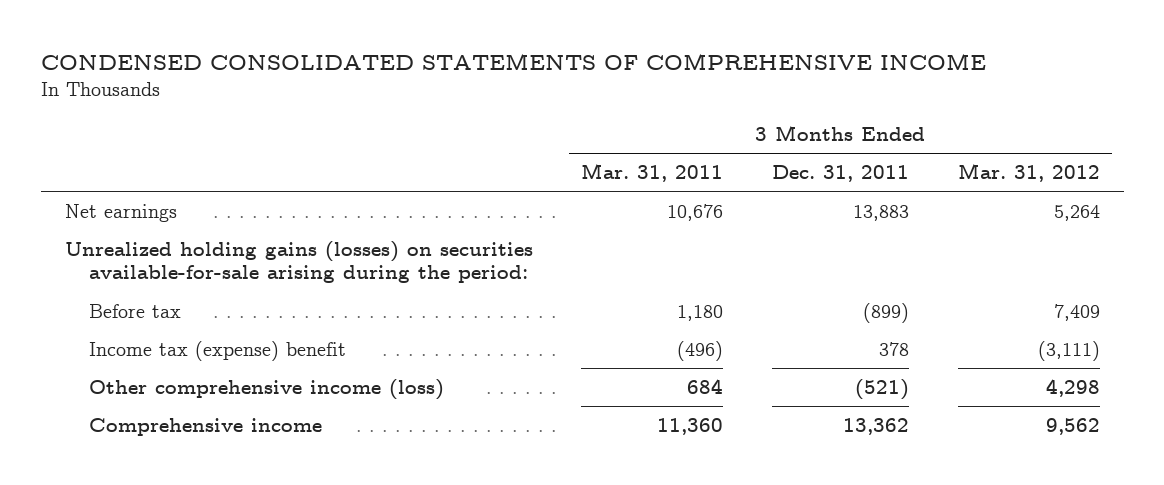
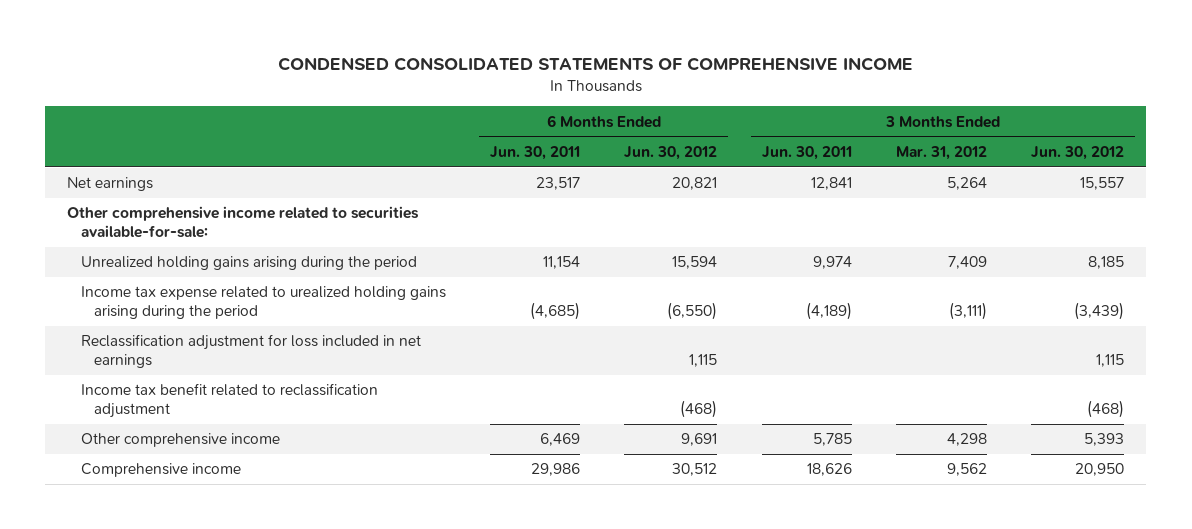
- | 3 Months Ended Mar. 31, 2011 | 3 Months Ended Dec. 31, 2011 | 3 Months Ended Mar. 31, 2012
+ | 6 Months Ended Jun. 30, 2011 | 6 Months Ended Jun. 30, 2012 | 3 Months Ended Jun. 30, 2011 | 3 Months Ended Mar. 31, 2012 | 3 Months Ended Jun. 30, 2012
- Unrealized holding gains (losses) on securities available-for-sale arising during the period:
- Before tax | 1,180 | (899) | 7,409
- Income tax (expense) benefit | (496) | 378 | (3,111)
- Other comprehensive income (loss) | 684 | (521) | 4,298
+ Other comprehensive income related to securities available-for-sale:
+ Unrealized holding gains arising during the period | 11,154 | 15,594 | 9,974 | 7,409 | 8,185
+ Income tax expense related to urealized holding gains arising during the period | (4,685) | (6,550) | (4,189) | (3,111) | (3,439)
+ Reclassification adjustment for loss included in net earnings | | 1,115 | | | 1,115
+ Income tax benefit related to reclassification adjustment | | (468) | | | (468)
+ Other comprehensive income | 6,469 | 9,691 | 5,785 | 4,298 | 5,393

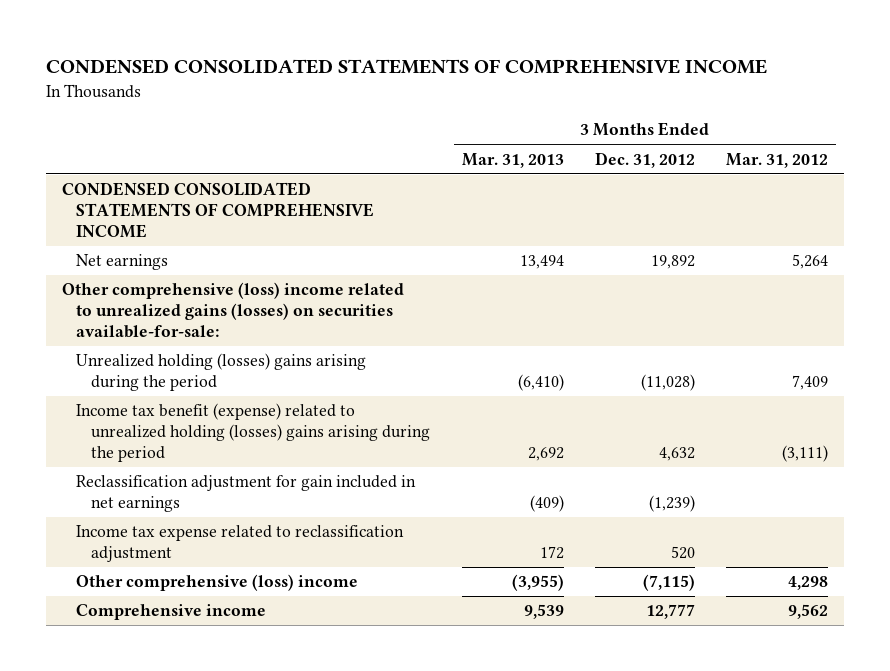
- | 6 Months Ended Jun. 30, 2011 | 6 Months Ended Jun. 30, 2012 | 3 Months Ended Jun. 30, 2011 | 3 Months Ended Mar. 31, 2012 | 3 Months Ended Jun. 30, 2012
+ | 3 Months Ended Mar. 31, 2013 | 3 Months Ended Dec. 31, 2012 | 3 Months Ended Mar. 31, 2012
+ CONDENSED CONSOLIDATED STATEMENTS OF COMPREHENSIVE INCOME
- Other comprehensive income related to securities available-for-sale:
- Unrealized holding gains arising during the period | 11,154 | 15,594 | 9,974 | 7,409 | 8,185
- Income tax expense related to urealized holding gains arising during the period | (4,685) | (6,550) | (4,189) | (3,111) | (3,439)
- Reclassification adjustment for loss included in net earnings | | 1,115 | | | 1,115
- Income tax benefit related to reclassification adjustment | | (468) | | | (468)
- Other comprehensive income | 6,469 | 9,691 | 5,785 | 4,298 | 5,393
+ Other comprehensive (loss) income related to unrealized gains (losses) on securities available-for-sale:
+ Unrealized holding (losses) gains arising during the period | (6,410) | (11,028) | 7,409
+ Income tax benefit (expense) related to unrealized holding (losses) gains arising during the period | 2,692 | 4,632 | (3,111)
+ Reclassification adjustment for gain included in net earnings | (409) | (1,239) |
+ Income tax expense related to reclassification adjustment | 172 | 520 |
+ Other comprehensive (loss) income | (3,955) | (7,115) | 4,298

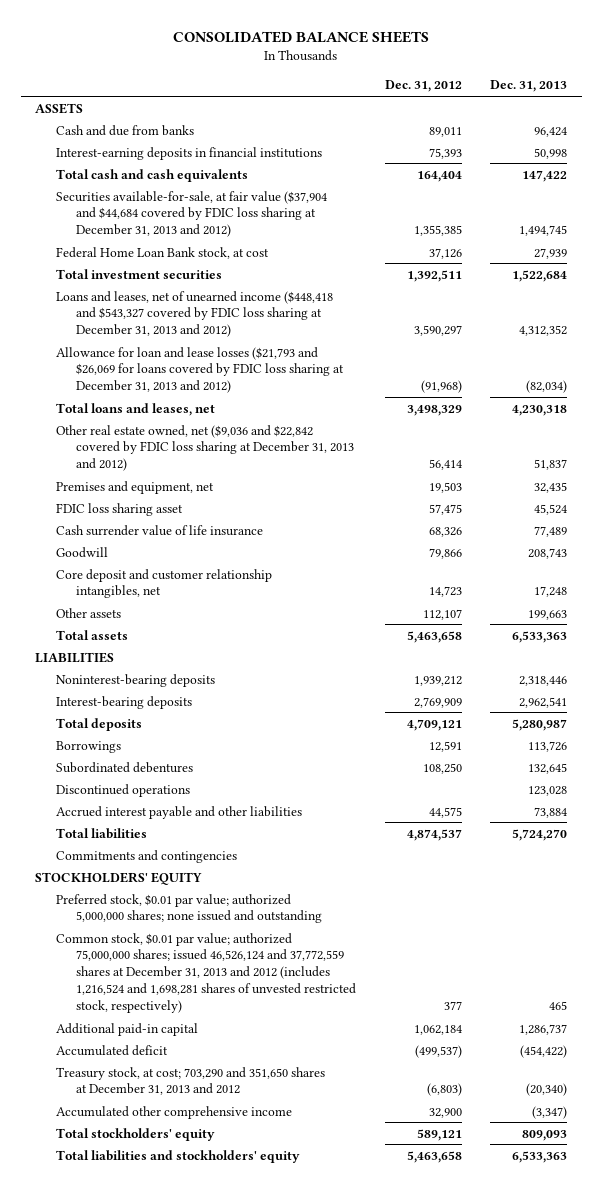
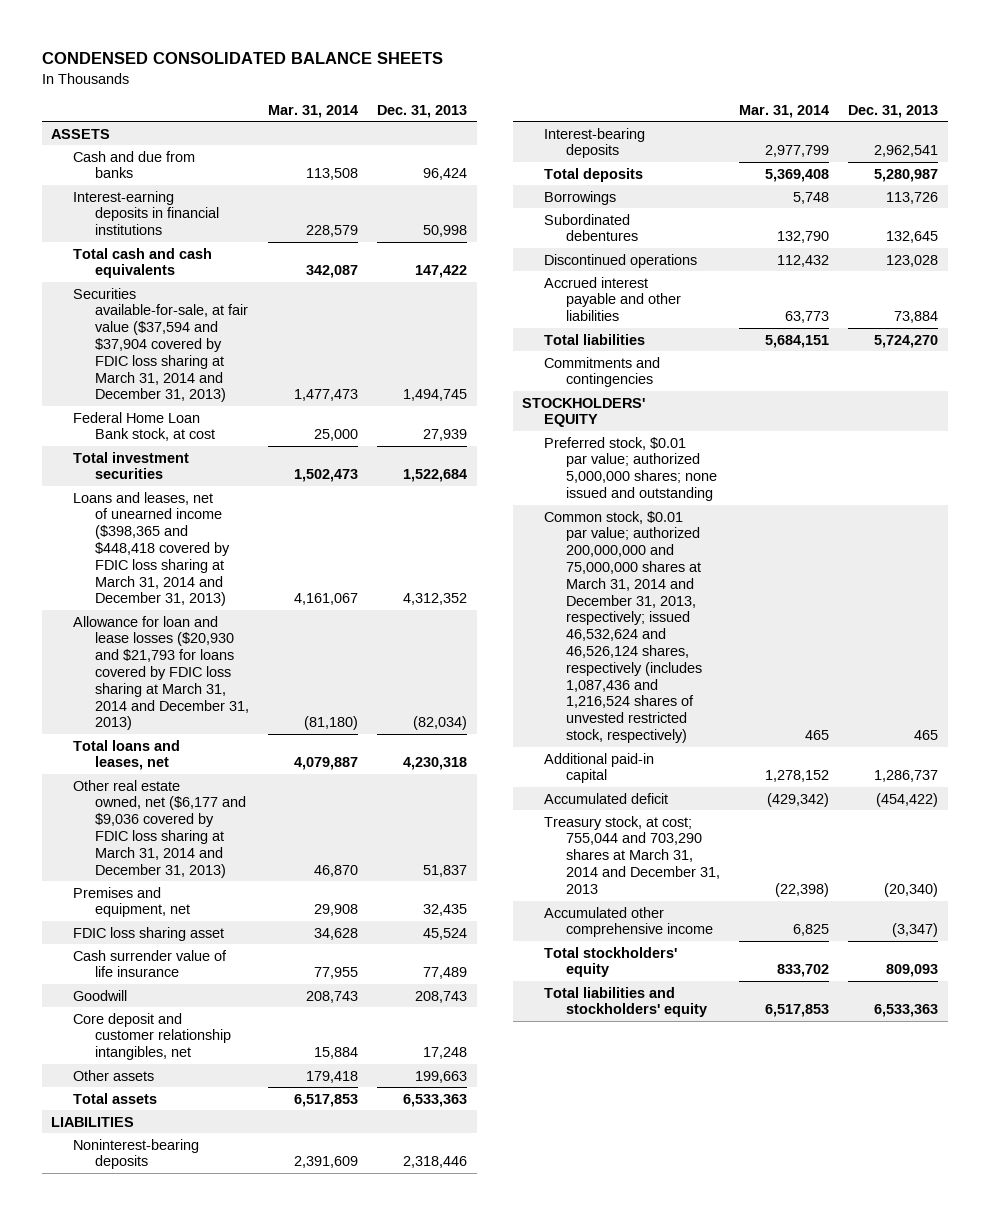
- CONSOLIDATED BALANCE SHEETS
+ CONDENSED CONSOLIDATED BALANCE SHEETS
- | Dec. 31, 2012 | Dec. 31, 2013
+ | Mar. 31, 2014 | Dec. 31, 2013
- Securities available-for-sale, at fair value ($37,904 and $44,684 covered by FDIC loss sharing at December 31, 2013 and 2012) | 1,355,385 | 1,494,745
+ Securities available-for-sale, at fair value ($37,594 and $37,904 covered by FDIC loss sharing at March 31, 2014 and December 31, 2013) | 1,477,473 | 1,494,745
- Loans and leases, net of unearned income ($448,418 and $543,327 covered by FDIC loss sharing at December 31, 2013 and 2012) | 3,590,297 | 4,312,352
- Allowance for loan and lease losses ($21,793 and $26,069 for loans covered by FDIC loss sharing at December 31, 2013 and 2012) | (91,968) | (82,034)
+ Loans and leases, net of unearned income ($398,365 and $448,418 covered by FDIC loss sharing at March 31, 2014 and December 31, 2013) | 4,161,067 | 4,312,352
+ Allowance for loan and lease losses ($20,930 and $21,793 for loans covered by FDIC loss sharing at March 31, 2014 and December 31, 2013) | (81,180) | (82,034)
- Other real estate owned, net ($9,036 and $22,842 covered by FDIC loss sharing at December 31, 2013 and 2012) | 56,414 | 51,837
+ Other real estate owned, net ($6,177 and $9,036 covered by FDIC loss sharing at March 31, 2014 and December 31, 2013) | 46,870 | 51,837
- Common stock, $0.01 par value; authorized 75,000,000 shares; issued 46,526,124 and 37,772,559 shares at December 31, 2013 and 2012 (includes 1,216,524 and 1,698,281 shares of unvested restricted stock, respectively) | 377 | 465
+ Common stock, $0.01 par value; authorized 200,000,000 and 75,000,000 shares at March 31, 2014 and December 31, 2013, respectively; issued 46,532,624 and 46,526,124 shares, respectively (includes 1,087,436 and 1,216,524 shares of unvested restricted stock, respectively) | 465 | 465
- Treasury stock, at cost; 703,290 and 351,650 shares at December 31, 2013 and 2012 | (6,803) | (20,340)
+ Treasury stock, at cost; 755,044 and 703,290 shares at March 31, 2014 and December 31, 2013 | (22,398) | (20,340)

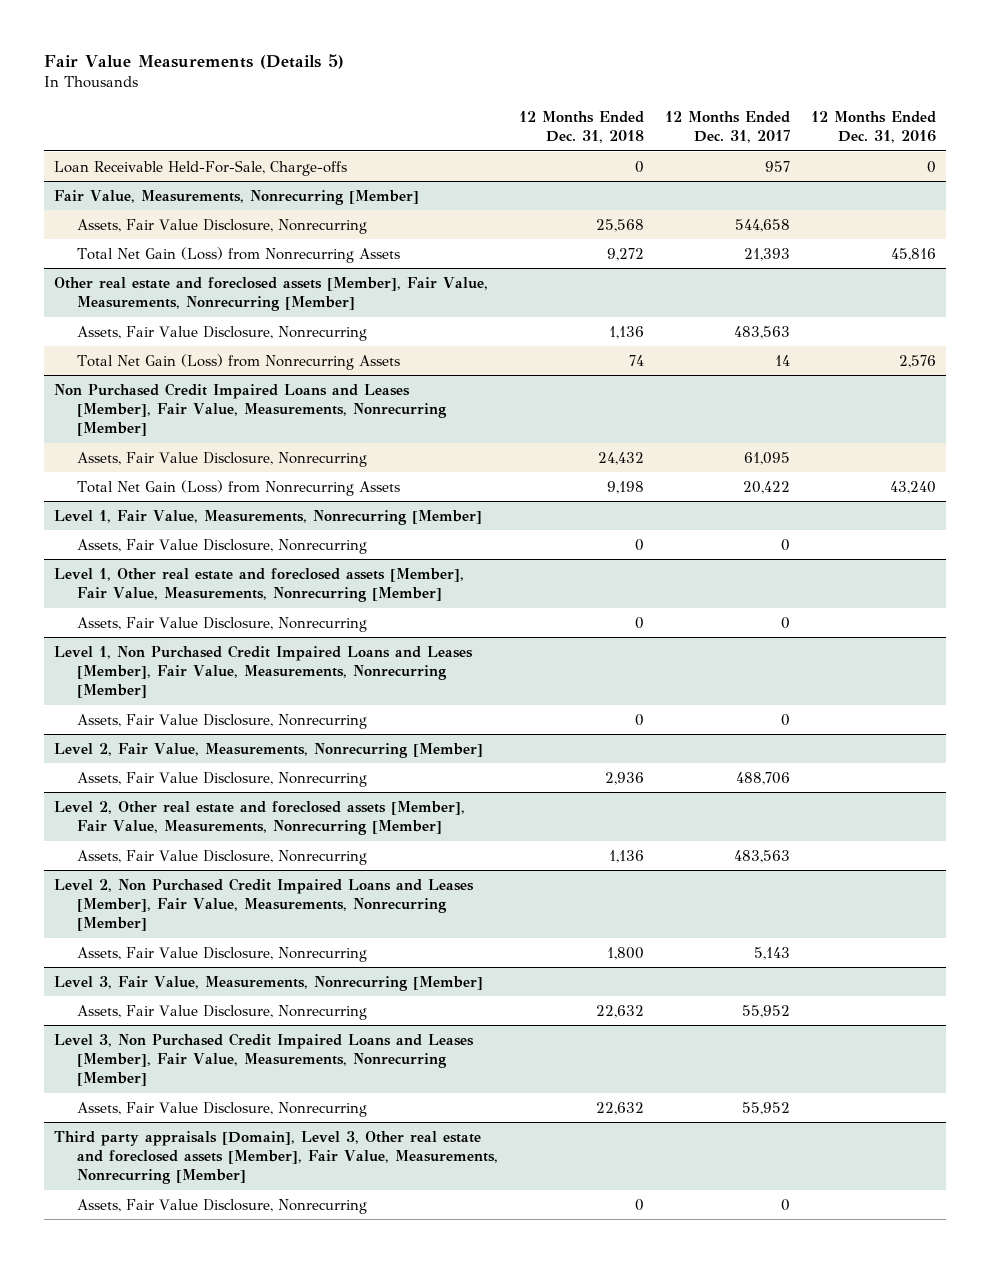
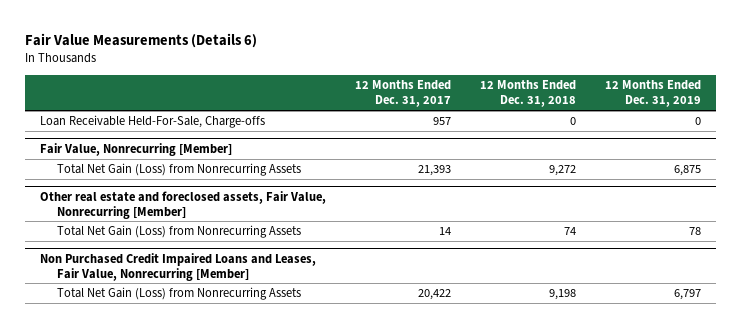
- Fair Value Measurements (Details 5)
+ Fair Value Measurements (Details 6)
- | 12 Months Ended Dec. 31, 2018 | 12 Months Ended Dec. 31, 2017 | 12 Months Ended Dec. 31, 2016
+ | 12 Months Ended Dec. 31, 2017 | 12 Months Ended Dec. 31, 2018 | 12 Months Ended Dec. 31, 2019
- Fair Value, Measurements, Nonrecurring [Member]
- Assets, Fair Value Disclosure, Nonrecurring | 25,568 | 544,658 |
+ Fair Value, Nonrecurring [Member]
- Other real estate and foreclosed assets [Member], Fair Value, Measurements, Nonrecurring [Member]
- Assets, Fair Value Disclosure, Nonrecurring | 1,136 | 483,563 |
+ Other real estate and foreclosed assets, Fair Value, Nonrecurring [Member]
- Non Purchased Credit Impaired Loans and Leases [Member], Fair Value, Measurements, Nonrecurring [Member]
- Assets, Fair Value Disclosure, Nonrecurring | 24,432 | 61,095 |
+ Non Purchased Credit Impaired Loans and Leases, Fair Value, Nonrecurring [Member]
- Level 1, Fair Value, Measurements, Nonrecurring [Member]
- Assets, Fair Value Disclosure, Nonrecurring | 0 | 0 |
- Level 1, Other real estate and foreclosed assets [Member], Fair Value, Measurements, Nonrecurring [Member]
- Assets, Fair Value Disclosure, Nonrecurring | 0 | 0 |
- Level 1, Non Purchased Credit Impaired Loans and Leases [Member], Fair Value, Measurements, Nonrecurring [Member]
- Assets, Fair Value Disclosure, Nonrecurring | 0 | 0 |
- Level 2, Fair Value, Measurements, Nonrecurring [Member]
- Assets, Fair Value Disclosure, Nonrecurring | 2,936 | 488,706 |
- Level 2, Other real estate and foreclosed assets [Member], Fair Value, Measurements, Nonrecurring [Member]
- Assets, Fair Value Disclosure, Nonrecurring | 1,136 | 483,563 |
- Level 2, Non Purchased Credit Impaired Loans and Leases [Member], Fair Value, Measurements, Nonrecurring [Member]
- Assets, Fair Value Disclosure, Nonrecurring | 1,800 | 5,143 |
- Level 3, Fair Value, Measurements, Nonrecurring [Member]
- Assets, Fair Value Disclosure, Nonrecurring | 22,632 | 55,952 |
- Level 3, Non Purchased Credit Impaired Loans and Leases [Member], Fair Value, Measurements, Nonrecurring [Member]
- Assets, Fair Value Disclosure, Nonrecurring | 22,632 | 55,952 |
- Third party appraisals [Domain], Level 3, Other real estate and foreclosed assets [Member], Fair Value, Measurements, Nonrecurring [Member]
- Assets, Fair Value Disclosure, Nonrecurring | 0 | 0 |

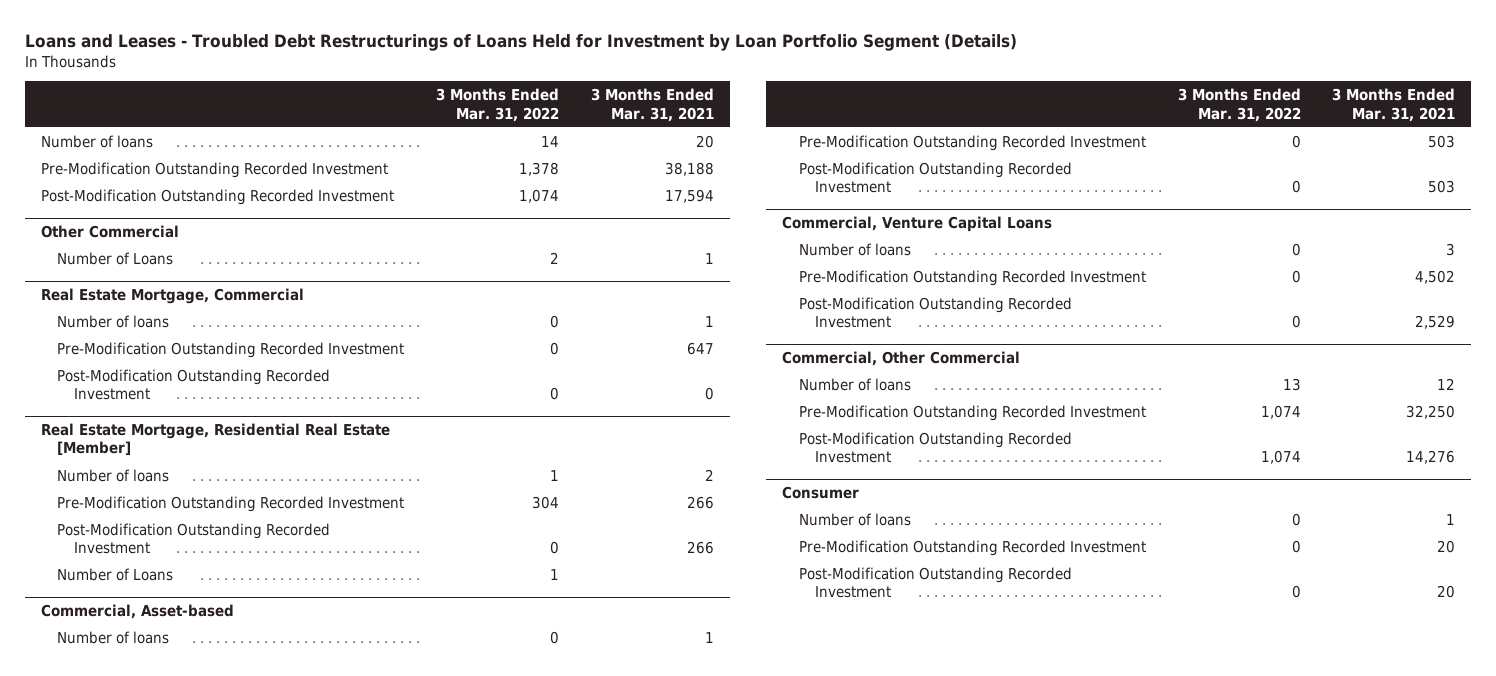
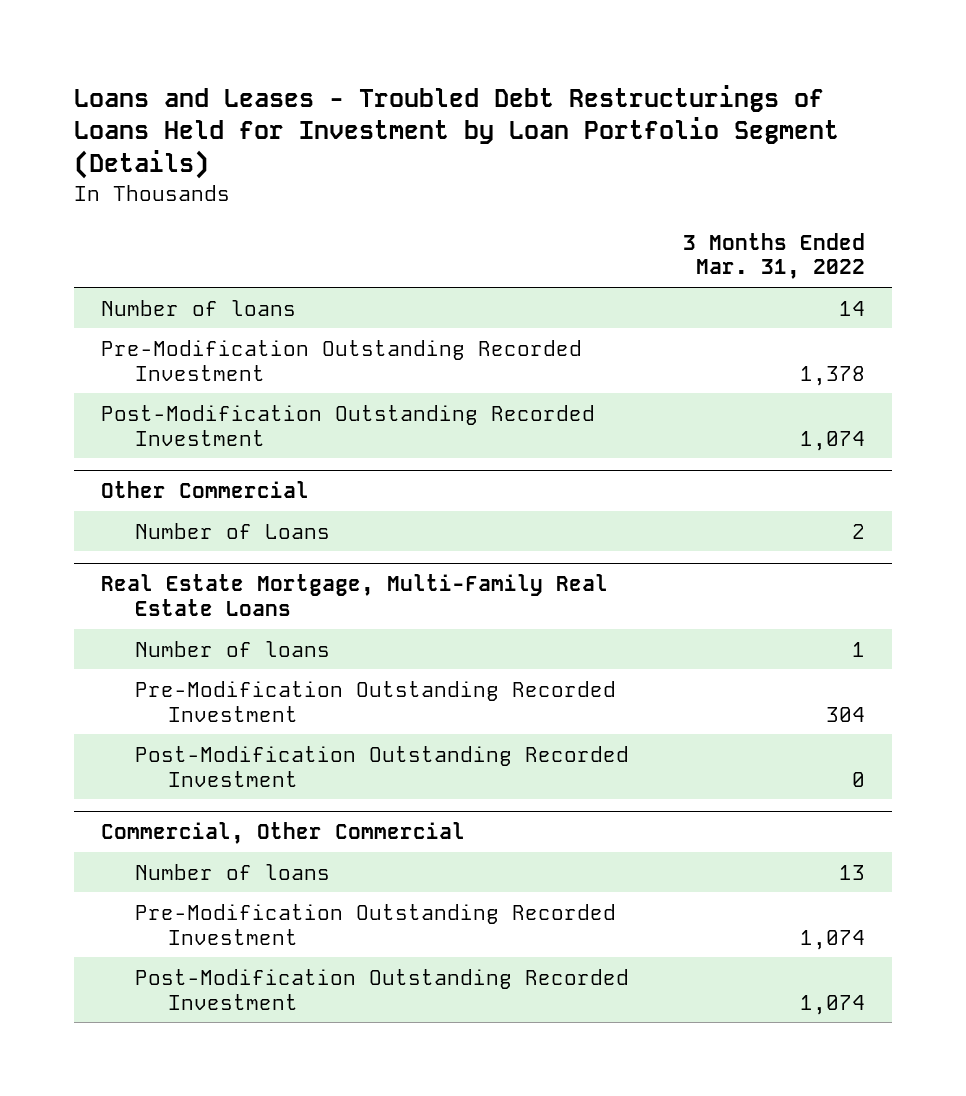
- | 3 Months Ended Mar. 31, 2022 | 3 Months Ended Mar. 31, 2021
+ | 3 Months Ended Mar. 31, 2022
- Real Estate Mortgage, Commercial
- Number of loans | 0 | 1
- Pre-Modification Outstanding Recorded Investment | 0 | 647
- Post-Modification Outstanding Recorded Investment | 0 | 0
- Real Estate Mortgage, Residential Real Estate [Member]
+ Real Estate Mortgage, Multi-Family Real Estate Loans
- Number of Loans | 1 |
- Commercial, Asset-based
- Number of loans | 0 | 1
- Pre-Modification Outstanding Recorded Investment | 0 | 503
- Post-Modification Outstanding Recorded Investment | 0 | 503
- Commercial, Venture Capital Loans
- Number of loans | 0 | 3
- Pre-Modification Outstanding Recorded Investment | 0 | 4,502
- Post-Modification Outstanding Recorded Investment | 0 | 2,529
- Consumer
- Number of loans | 0 | 1
- Pre-Modification Outstanding Recorded Investment | 0 | 20
- Post-Modification Outstanding Recorded Investment | 0 | 20

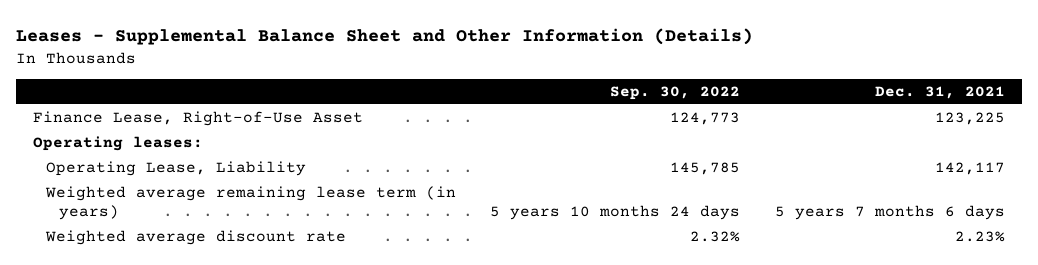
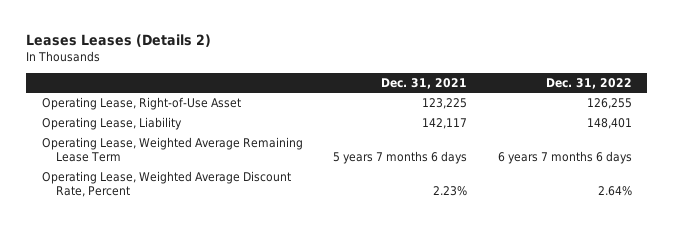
- Leases - Supplemental Balance Sheet and Other Information (Details)
+ Leases Leases (Details 2)
- | Sep. 30, 2022 | Dec. 31, 2021
+ | Dec. 31, 2021 | Dec. 31, 2022
- Finance Lease, Right-of-Use Asset | 124,773 | 123,225
- Operating leases:
+ Operating Lease, Right-of-Use Asset | 123,225 | 126,255
- Weighted average remaining lease term (in years) | 5 years 10 months 24 days | 5 years 7 months 6 days
- Weighted average discount rate | 2.32% | 2.23%
+ Operating Lease, Weighted Average Remaining Lease Term | 5 years 7 months 6 days | 6 years 7 months 6 days
+ Operating Lease, Weighted Average Discount Rate, Percent | 2.23% | 2.64%

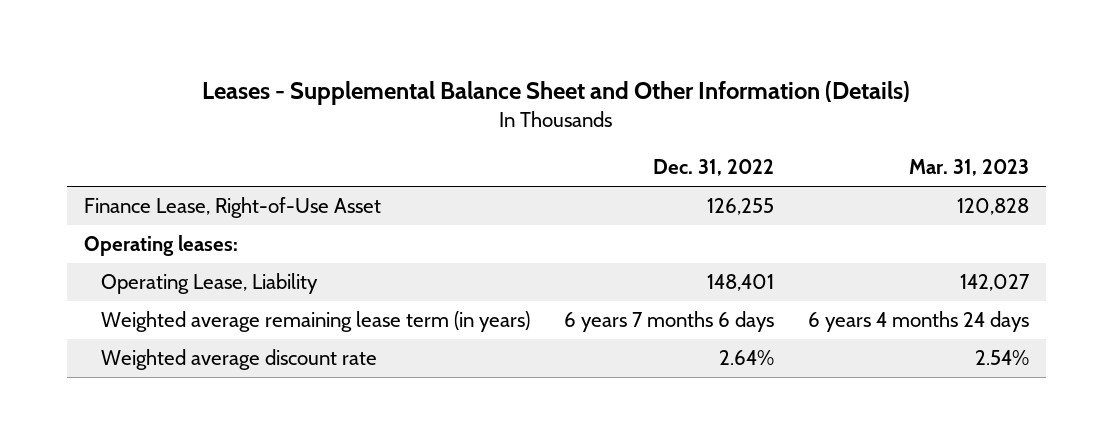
- Leases Leases (Details 2)
+ Leases - Supplemental Balance Sheet and Other Information (Details)
- | Dec. 31, 2021 | Dec. 31, 2022
+ | Dec. 31, 2022 | Mar. 31, 2023
- Operating Lease, Right-of-Use Asset | 123,225 | 126,255
+ Finance Lease, Right-of-Use Asset | 126,255 | 120,828
+ Operating leases:
- Operating Lease, Weighted Average Remaining Lease Term | 5 years 7 months 6 days | 6 years 7 months 6 days
- Operating Lease, Weighted Average Discount Rate, Percent | 2.23% | 2.64%
+ Weighted average remaining lease term (in years) | 6 years 7 months 6 days | 6 years 4 months 24 days
+ Weighted average discount rate | 2.64% | 2.54%

